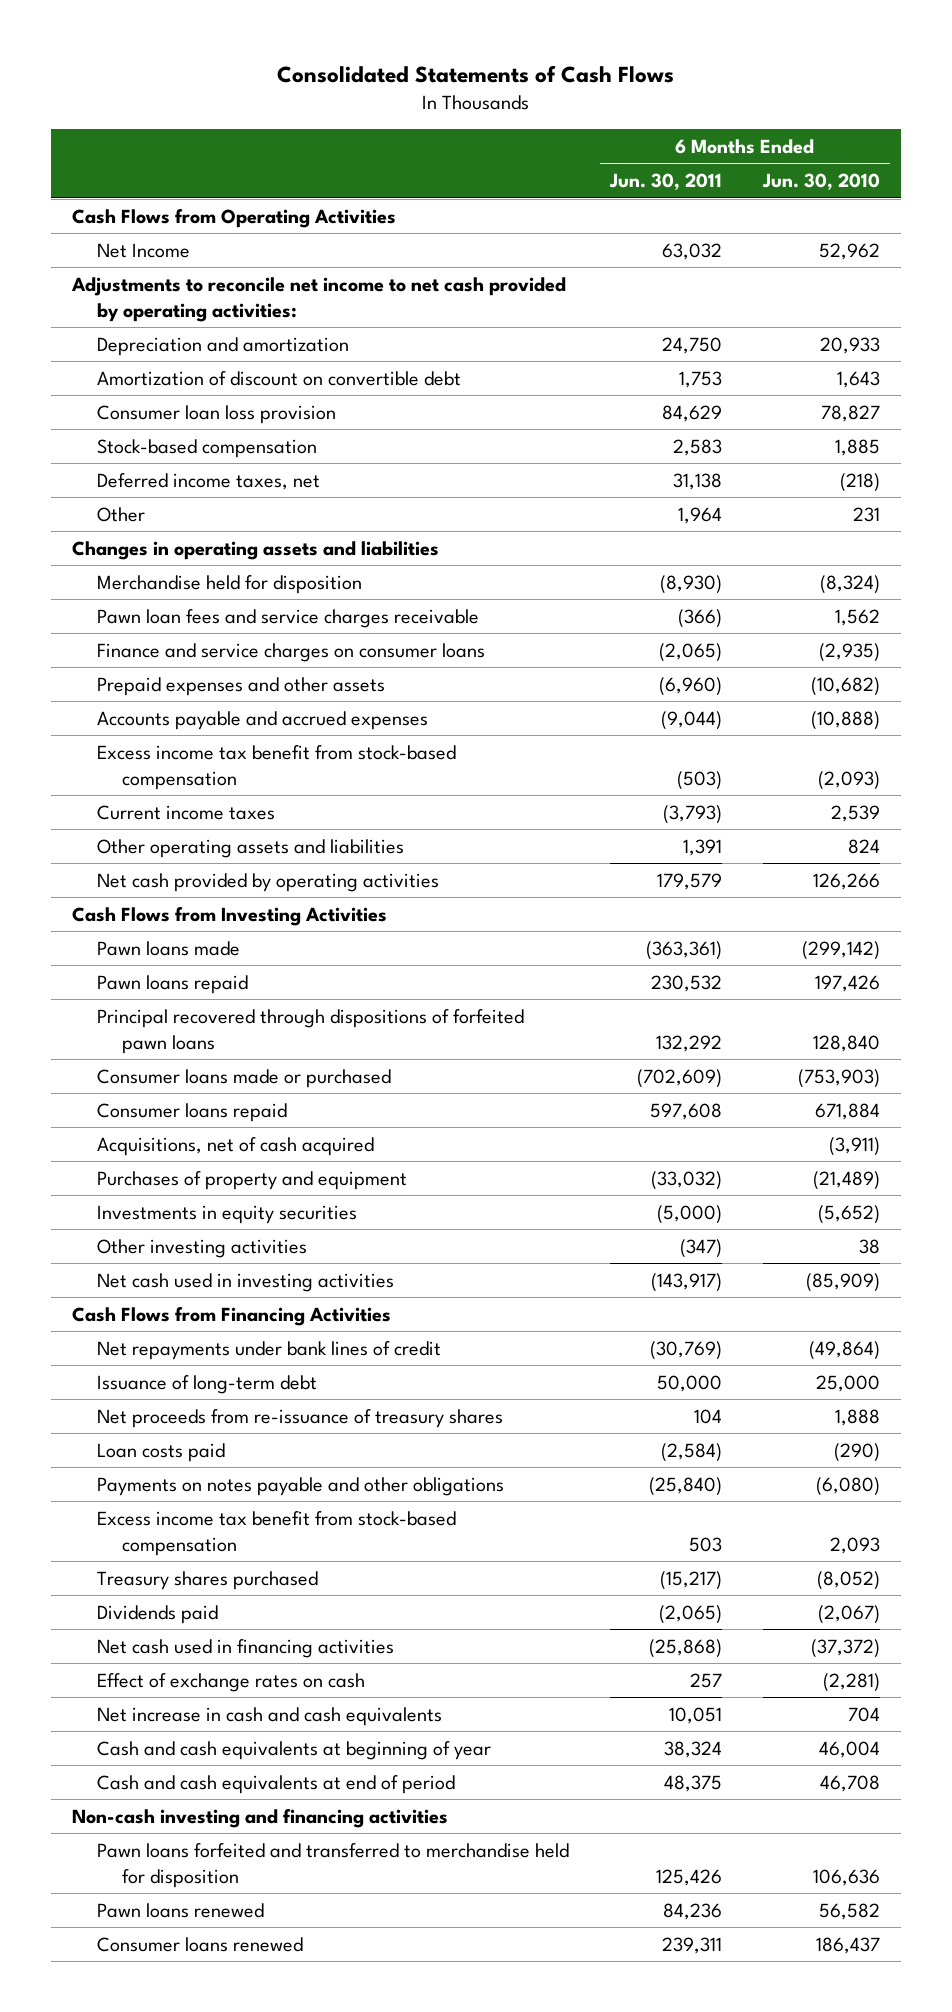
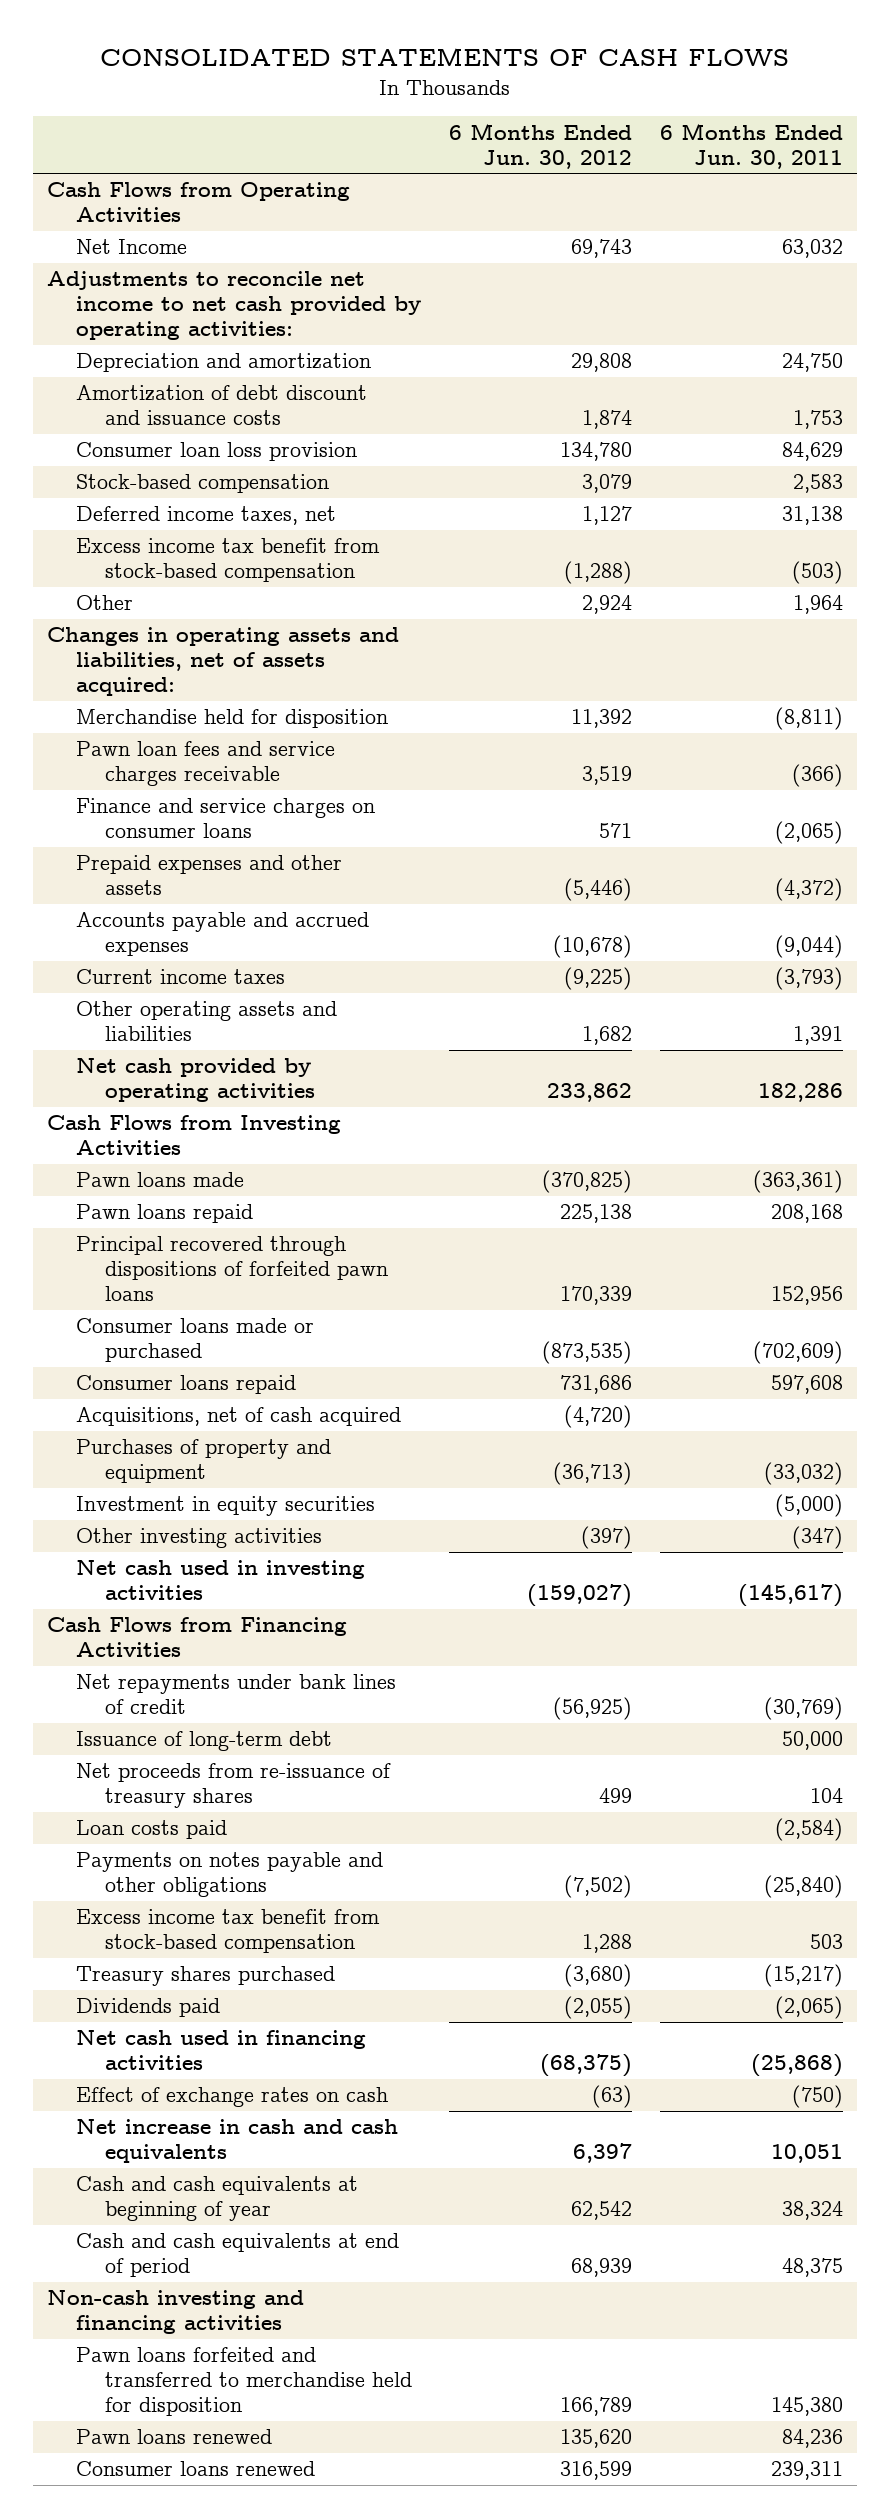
- Consolidated Statements of Cash Flows
+ CONSOLIDATED STATEMENTS OF CASH FLOWS
- | 6 Months Ended Jun. 30, 2011 | 6 Months Ended Jun. 30, 2010
+ | 6 Months Ended Jun. 30, 2012 | 6 Months Ended Jun. 30, 2011
- Amortization of discount on convertible debt | 1,753 | 1,643
+ Amortization of debt discount and issuance costs | 1,874 | 1,753
moved up: Excess income tax benefit from stock-based compensation | (1,288) | (503)
- Changes in operating assets and liabilities
- Merchandise held for disposition | (8,930) | (8,324)
+ Changes in operating assets and liabilities, net of assets acquired:
+ Merchandise held for disposition | 11,392 | (8,811)
- Prepaid expenses and other assets | (6,960) | (10,682)
+ Prepaid expenses and other assets | (5,446) | (4,372)
- Net cash provided by operating activities | 179,579 | 126,266
+ Net cash provided by operating activities | 233,862 | 182,286
- Pawn loans repaid | 230,532 | 197,426
- Principal recovered through dispositions of forfeited pawn loans | 132,292 | 128,840
+ Pawn loans repaid | 225,138 | 208,168
+ Principal recovered through dispositions of forfeited pawn loans | 170,339 | 152,956
- Investments in equity securities | (5,000) | (5,652)
+ Investment in equity securities | | (5,000)
- Net cash used in investing activities | (143,917) | (85,909)
+ Net cash used in investing activities | (159,027) | (145,617)
- Effect of exchange rates on cash | 257 | (2,281)
+ Effect of exchange rates on cash | (63) | (750)
- Pawn loans forfeited and transferred to merchandise held for disposition | 125,426 | 106,636
+ Pawn loans forfeited and transferred to merchandise held for disposition | 166,789 | 145,380

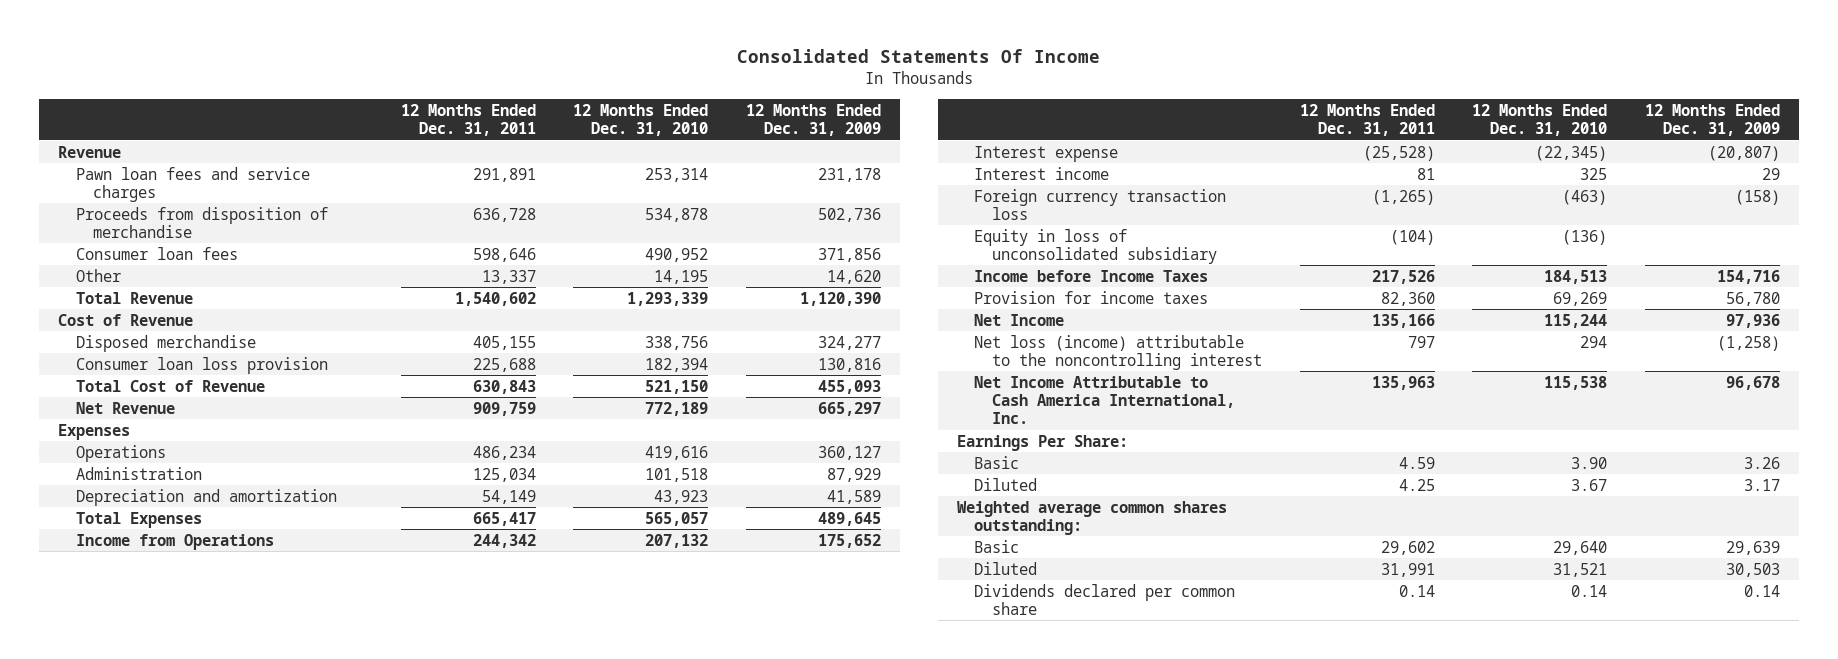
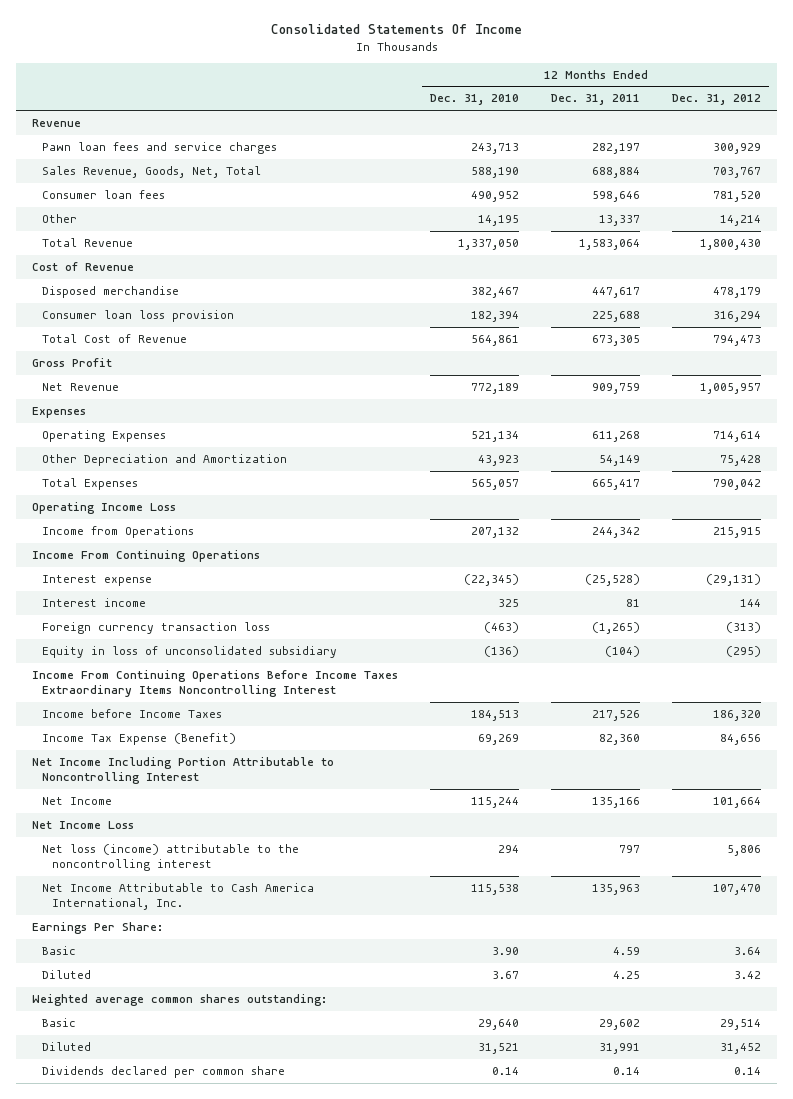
- | 12 Months Ended Dec. 31, 2011 | 12 Months Ended Dec. 31, 2010 | 12 Months Ended Dec. 31, 2009
+ | 12 Months Ended Dec. 31, 2010 | 12 Months Ended Dec. 31, 2011 | 12 Months Ended Dec. 31, 2012
- Pawn loan fees and service charges | 291,891 | 253,314 | 231,178
- Proceeds from disposition of merchandise | 636,728 | 534,878 | 502,736
+ Pawn loan fees and service charges | 243,713 | 282,197 | 300,929
+ Sales Revenue, Goods, Net, Total | 588,190 | 688,884 | 703,767
- Total Revenue | 1,540,602 | 1,293,339 | 1,120,390
+ Total Revenue | 1,337,050 | 1,583,064 | 1,800,430
- Disposed merchandise | 405,155 | 338,756 | 324,277
+ Disposed merchandise | 382,467 | 447,617 | 478,179
- Total Cost of Revenue | 630,843 | 521,150 | 455,093
+ Total Cost of Revenue | 564,861 | 673,305 | 794,473
+ Gross Profit
- Operations | 486,234 | 419,616 | 360,127
- Administration | 125,034 | 101,518 | 87,929
- Depreciation and amortization | 54,149 | 43,923 | 41,589
+ Operating Expenses | 521,134 | 611,268 | 714,614
+ Other Depreciation and Amortization | 43,923 | 54,149 | 75,428
+ Operating Income Loss
+ Income From Continuing Operations
+ Income From Continuing Operations Before Income Taxes Extraordinary Items Noncontrolling Interest
- Provision for income taxes | 82,360 | 69,269 | 56,780
+ Income Tax Expense (Benefit) | 69,269 | 82,360 | 84,656
+ Net Income Including Portion Attributable to Noncontrolling Interest
+ Net Income Loss

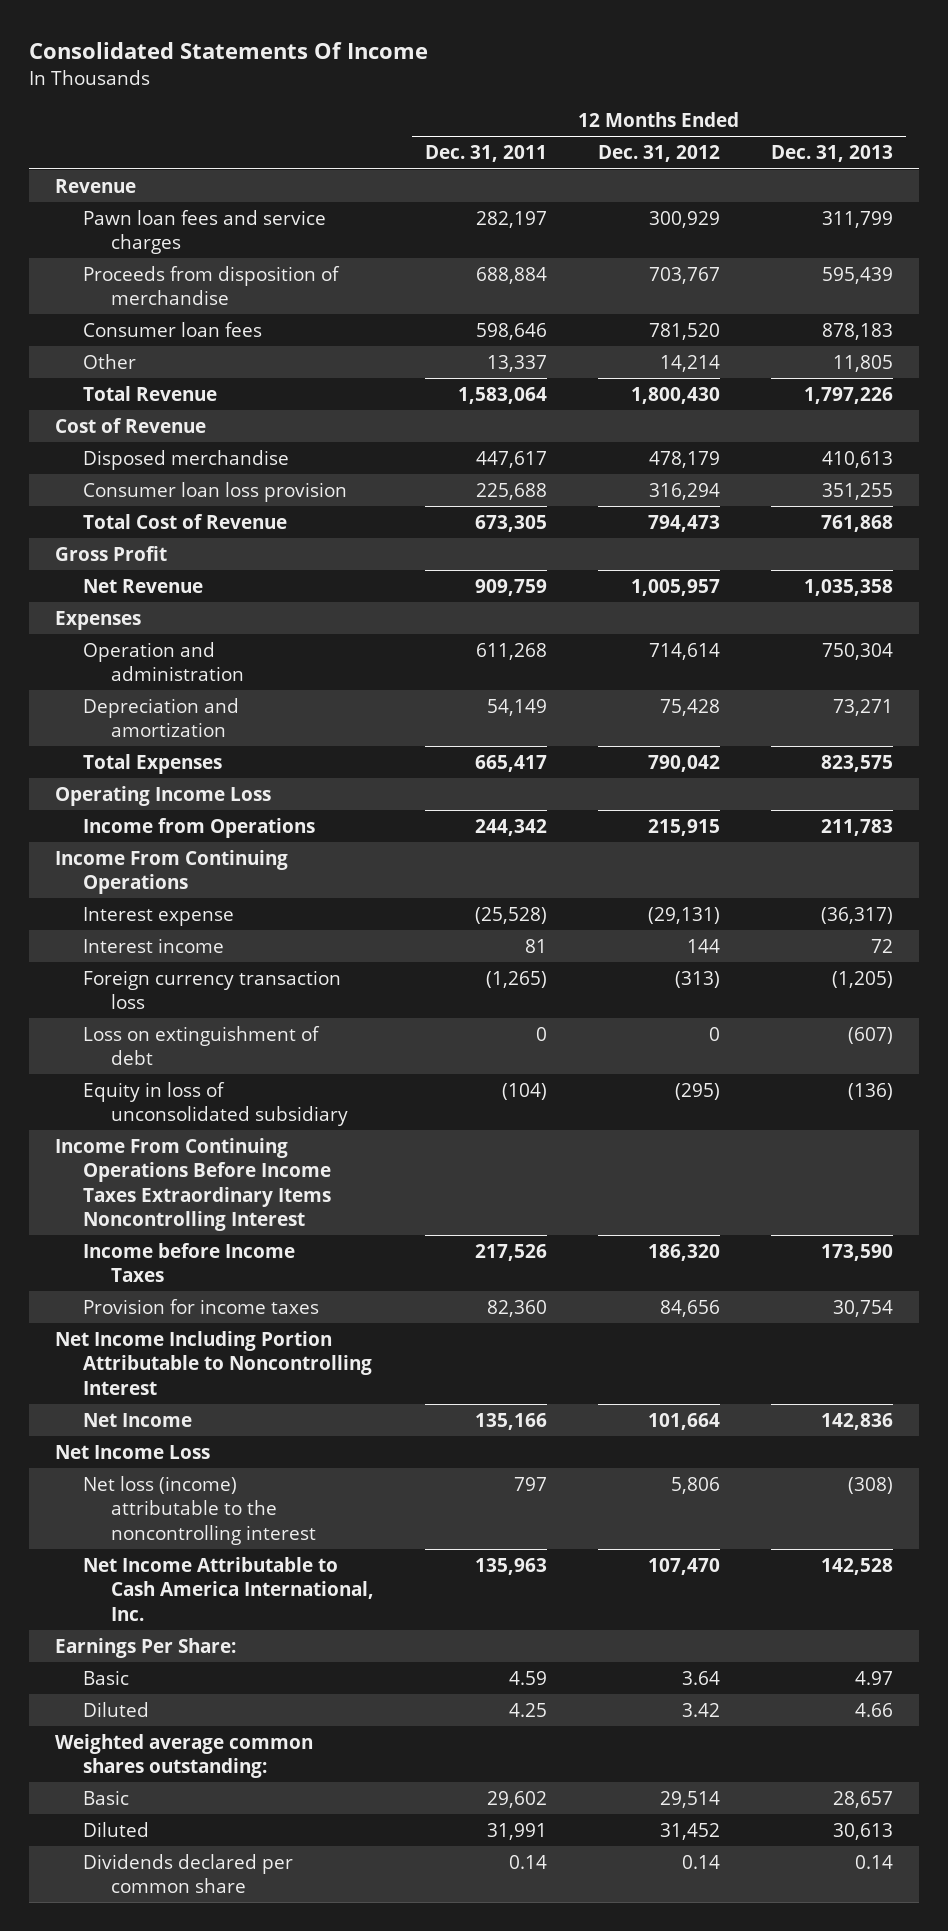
- | 12 Months Ended Dec. 31, 2010 | 12 Months Ended Dec. 31, 2011 | 12 Months Ended Dec. 31, 2012
+ | 12 Months Ended Dec. 31, 2011 | 12 Months Ended Dec. 31, 2012 | 12 Months Ended Dec. 31, 2013
- Sales Revenue, Goods, Net, Total | 588,190 | 688,884 | 703,767
+ Proceeds from disposition of merchandise | 688,884 | 703,767 | 595,439
- Operating Expenses | 521,134 | 611,268 | 714,614
- Other Depreciation and Amortization | 43,923 | 54,149 | 75,428
+ Operation and administration | 611,268 | 714,614 | 750,304
+ Depreciation and amortization | 54,149 | 75,428 | 73,271
+ Loss on extinguishment of debt | 0 | 0 | (607)
- Income Tax Expense (Benefit) | 69,269 | 82,360 | 84,656
+ Provision for income taxes | 82,360 | 84,656 | 30,754

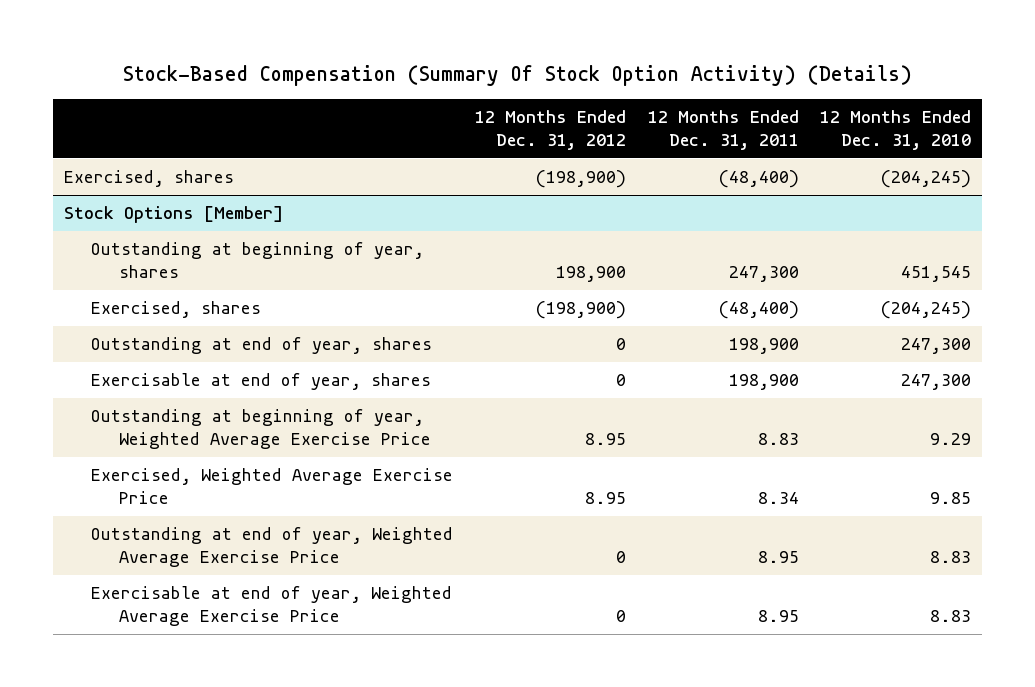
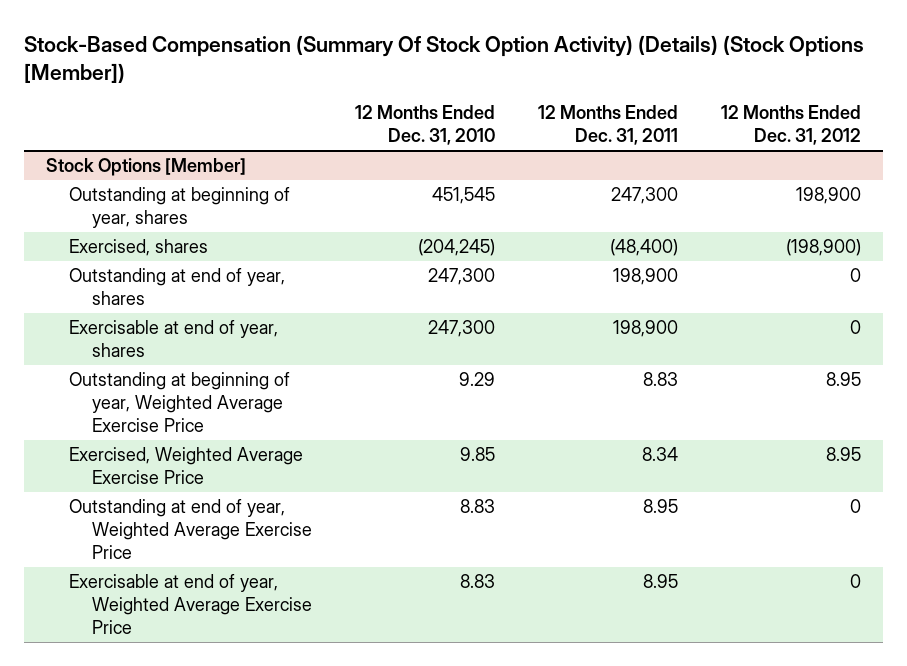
- Stock-Based Compensation (Summary Of Stock Option Activity) (Details)
+ Stock-Based Compensation (Summary Of Stock Option Activity) (Details) (Stock Options [Member])
- | 12 Months Ended Dec. 31, 2012 | 12 Months Ended Dec. 31, 2011 | 12 Months Ended Dec. 31, 2010
+ | 12 Months Ended Dec. 31, 2010 | 12 Months Ended Dec. 31, 2011 | 12 Months Ended Dec. 31, 2012
- Exercised, shares | (198,900) | (48,400) | (204,245)

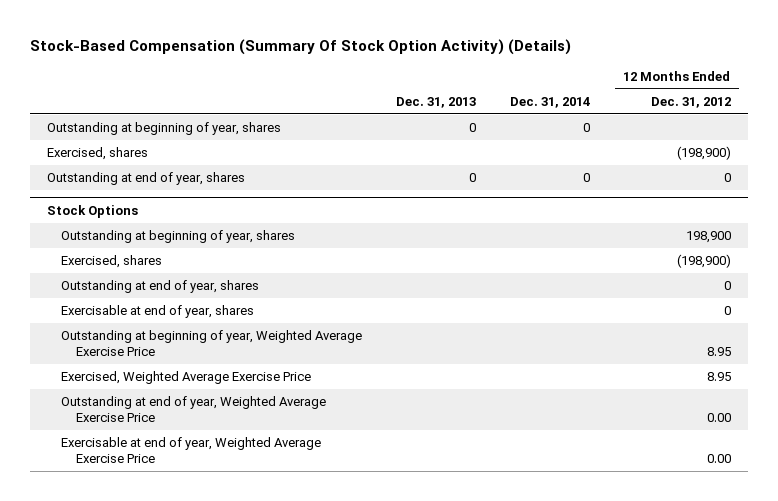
- Stock-Based Compensation (Summary Of Stock Option Activity) (Details) (Stock Options [Member])
+ Stock-Based Compensation (Summary Of Stock Option Activity) (Details)
- | 12 Months Ended Dec. 31, 2010 | 12 Months Ended Dec. 31, 2011 | 12 Months Ended Dec. 31, 2012
+ | Dec. 31, 2013 | Dec. 31, 2014 | 12 Months Ended Dec. 31, 2012
- Stock Options [Member]
+ Outstanding at beginning of year, shares | 0 | 0 |
+ Exercised, shares | | | (198,900)
+ Outstanding at end of year, shares | 0 | 0 | 0
+ Stock Options
- Outstanding at end of year, Weighted Average Exercise Price | 8.83 | 8.95 | 0
- Exercisable at end of year, Weighted Average Exercise Price | 8.83 | 8.95 | 0
+ Outstanding at end of year, Weighted Average Exercise Price | | | 0.00
+ Exercisable at end of year, Weighted Average Exercise Price | | | 0.00

